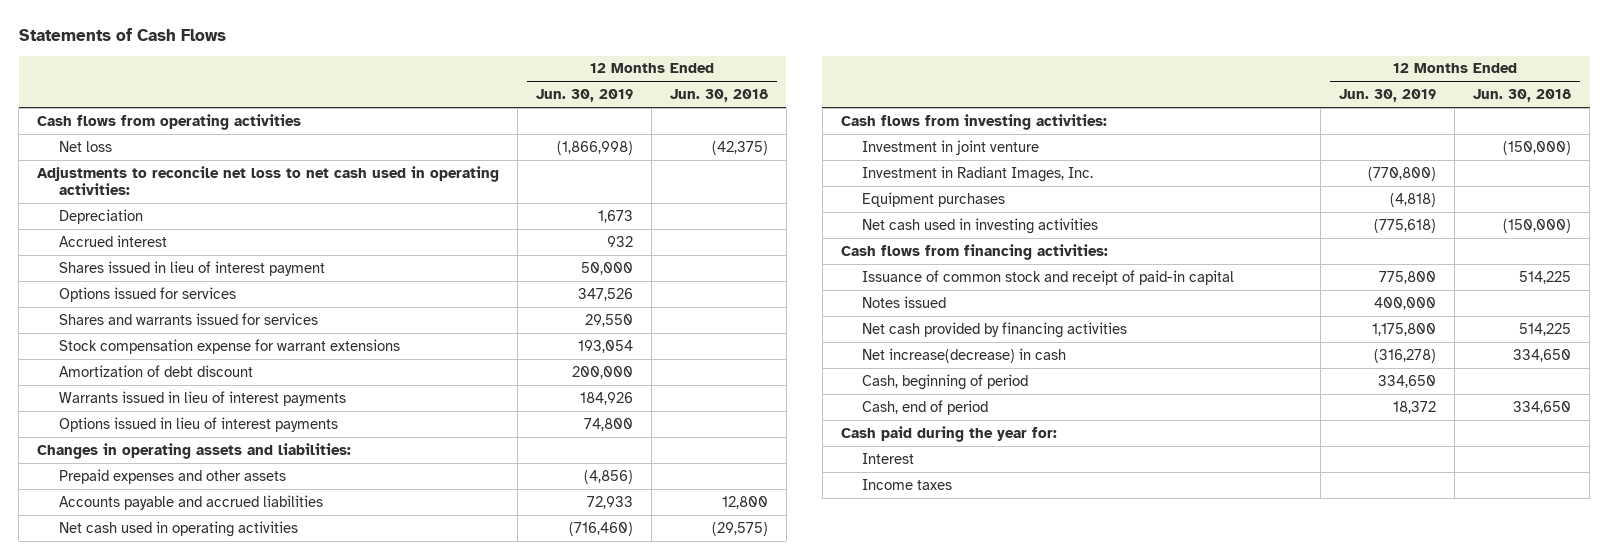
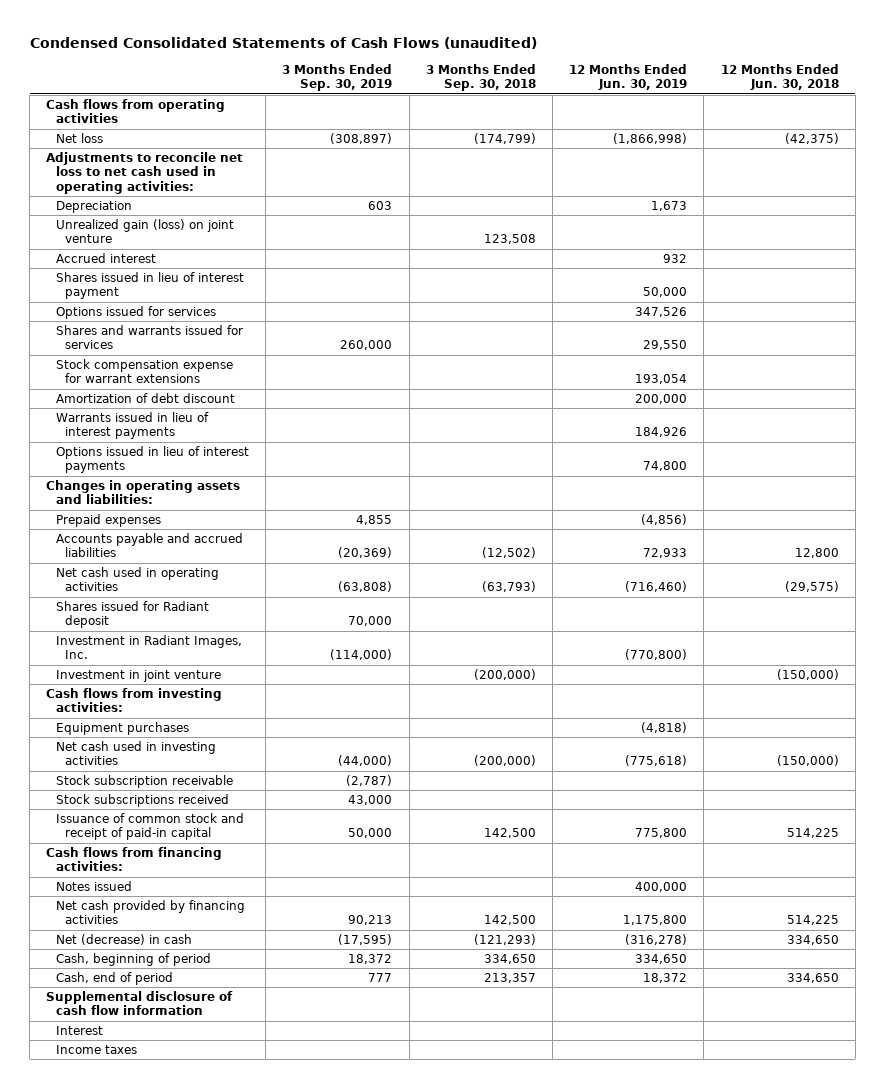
- Statements of Cash Flows
+ Condensed Consolidated Statements of Cash Flows (unaudited)
- | 12 Months Ended Jun. 30, 2019 | 12 Months Ended Jun. 30, 2018
+ | 3 Months Ended Sep. 30, 2019 | 3 Months Ended Sep. 30, 2018 | 12 Months Ended Jun. 30, 2019 | 12 Months Ended Jun. 30, 2018
+ Unrealized gain (loss) on joint venture | | 123,508 | |
- Prepaid expenses and other assets | (4,856) |
+ Prepaid expenses | 4,855 | | (4,856) |
+ Shares issued for Radiant deposit | 70,000 | | |
moved down: Investment in joint venture | | (200,000) | | (150,000)
moved down: Cash flows from investing activities:
+ Stock subscription receivable | (2,787) | | |
+ Stock subscriptions received | 43,000 | | |
moved down: Cash flows from financing activities:
- Net increase(decrease) in cash | (316,278) | 334,650
+ Net (decrease) in cash | (17,595) | (121,293) | (316,278) | 334,650
- Cash paid during the year for:
+ Supplemental disclosure of cash flow information

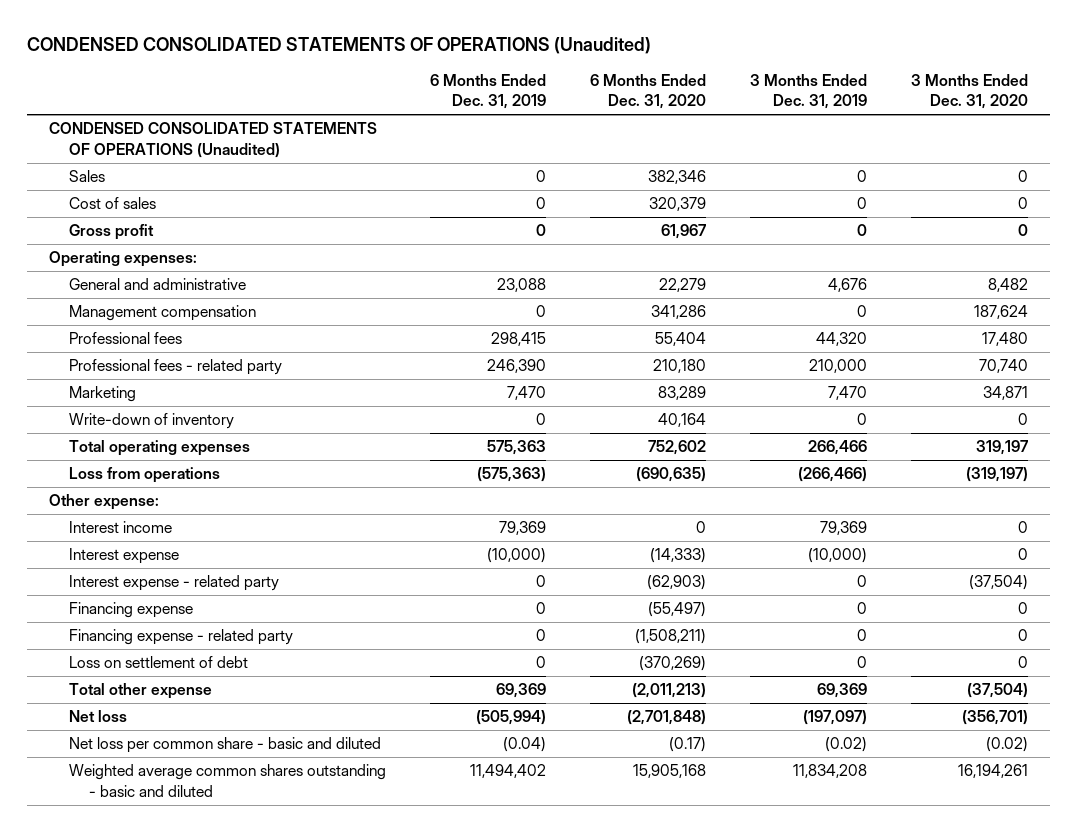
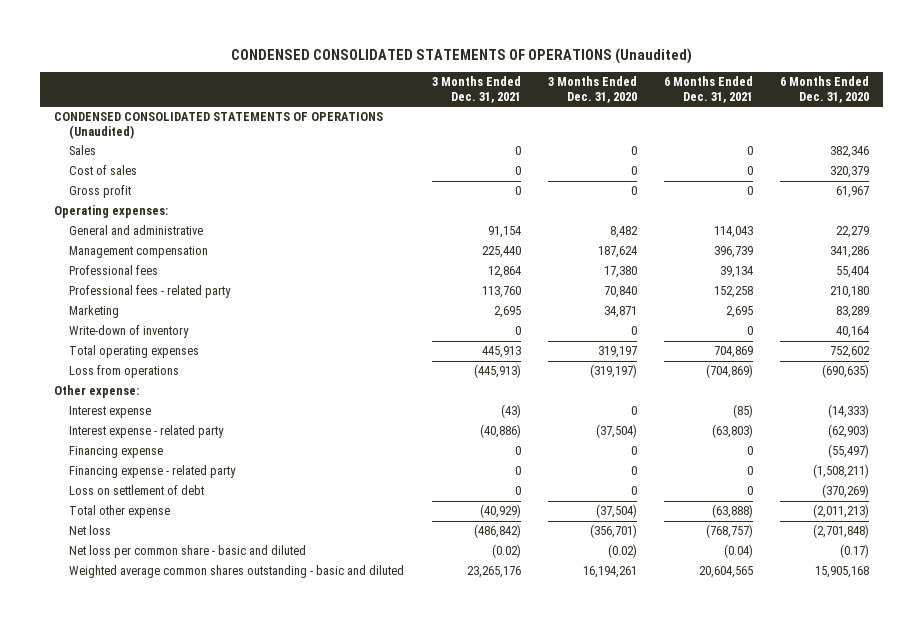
- | 6 Months Ended Dec. 31, 2019 | 6 Months Ended Dec. 31, 2020 | 3 Months Ended Dec. 31, 2019 | 3 Months Ended Dec. 31, 2020
+ | 3 Months Ended Dec. 31, 2021 | 3 Months Ended Dec. 31, 2020 | 6 Months Ended Dec. 31, 2021 | 6 Months Ended Dec. 31, 2020
- Professional fees | 298,415 | 55,404 | 44,320 | 17,480
- Professional fees - related party | 246,390 | 210,180 | 210,000 | 70,740
+ Professional fees | 12,864 | 17,380 | 39,134 | 55,404
+ Professional fees - related party | 113,760 | 70,840 | 152,258 | 210,180
- Interest income | 79,369 | 0 | 79,369 | 0

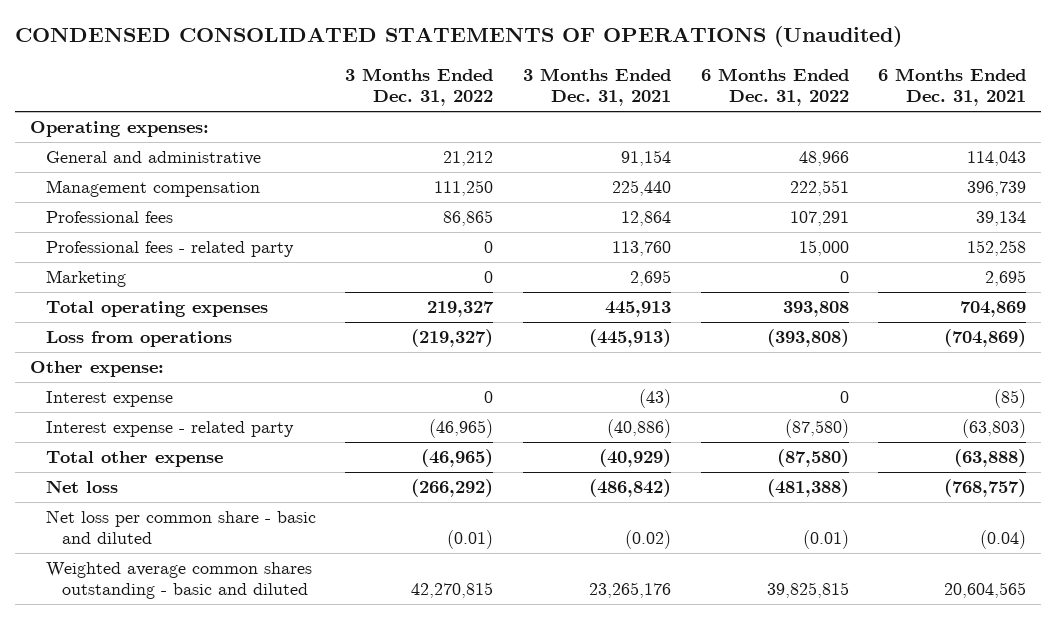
- | 3 Months Ended Dec. 31, 2021 | 3 Months Ended Dec. 31, 2020 | 6 Months Ended Dec. 31, 2021 | 6 Months Ended Dec. 31, 2020
+ | 3 Months Ended Dec. 31, 2022 | 3 Months Ended Dec. 31, 2021 | 6 Months Ended Dec. 31, 2022 | 6 Months Ended Dec. 31, 2021
- CONDENSED CONSOLIDATED STATEMENTS OF OPERATIONS (Unaudited)
- Sales | 0 | 0 | 0 | 382,346
- Cost of sales | 0 | 0 | 0 | 320,379
- Gross profit | 0 | 0 | 0 | 61,967
- Write-down of inventory | 0 | 0 | 0 | 40,164
- Financing expense | 0 | 0 | 0 | (55,497)
- Financing expense - related party | 0 | 0 | 0 | (1,508,211)
- Loss on settlement of debt | 0 | 0 | 0 | (370,269)

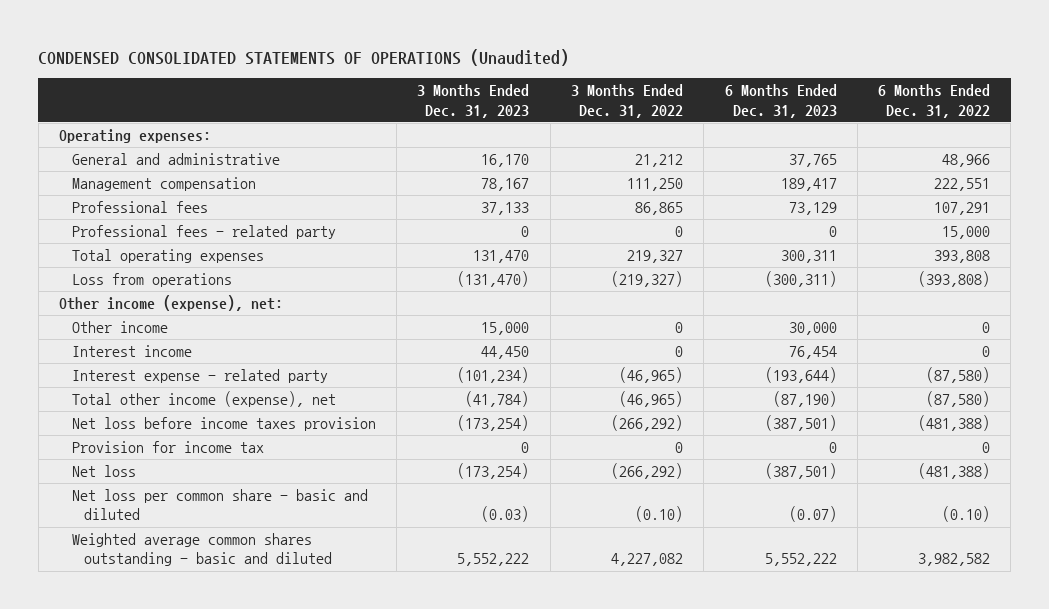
- | 3 Months Ended Dec. 31, 2022 | 3 Months Ended Dec. 31, 2021 | 6 Months Ended Dec. 31, 2022 | 6 Months Ended Dec. 31, 2021
+ | 3 Months Ended Dec. 31, 2023 | 3 Months Ended Dec. 31, 2022 | 6 Months Ended Dec. 31, 2023 | 6 Months Ended Dec. 31, 2022
- Marketing | 0 | 2,695 | 0 | 2,695
- Other expense:
- Interest expense | 0 | (43) | 0 | (85)
+ Other income (expense), net:
+ Other income | 15,000 | 0 | 30,000 | 0
+ Interest income | 44,450 | 0 | 76,454 | 0
- Total other expense | (46,965) | (40,929) | (87,580) | (63,888)
+ Total other income (expense), net | (41,784) | (46,965) | (87,190) | (87,580)
+ Net loss before income taxes provision | (173,254) | (266,292) | (387,501) | (481,388)
+ Provision for income tax | 0 | 0 | 0 | 0
- Net loss per common share - basic and diluted | (0.01) | (0.02) | (0.01) | (0.04)
- Weighted average common shares outstanding - basic and diluted | 42,270,815 | 23,265,176 | 39,825,815 | 20,604,565
+ Net loss per common share - basic and diluted | (0.03) | (0.10) | (0.07) | (0.10)
+ Weighted average common shares outstanding - basic and diluted | 5,552,222 | 4,227,082 | 5,552,222 | 3,982,582

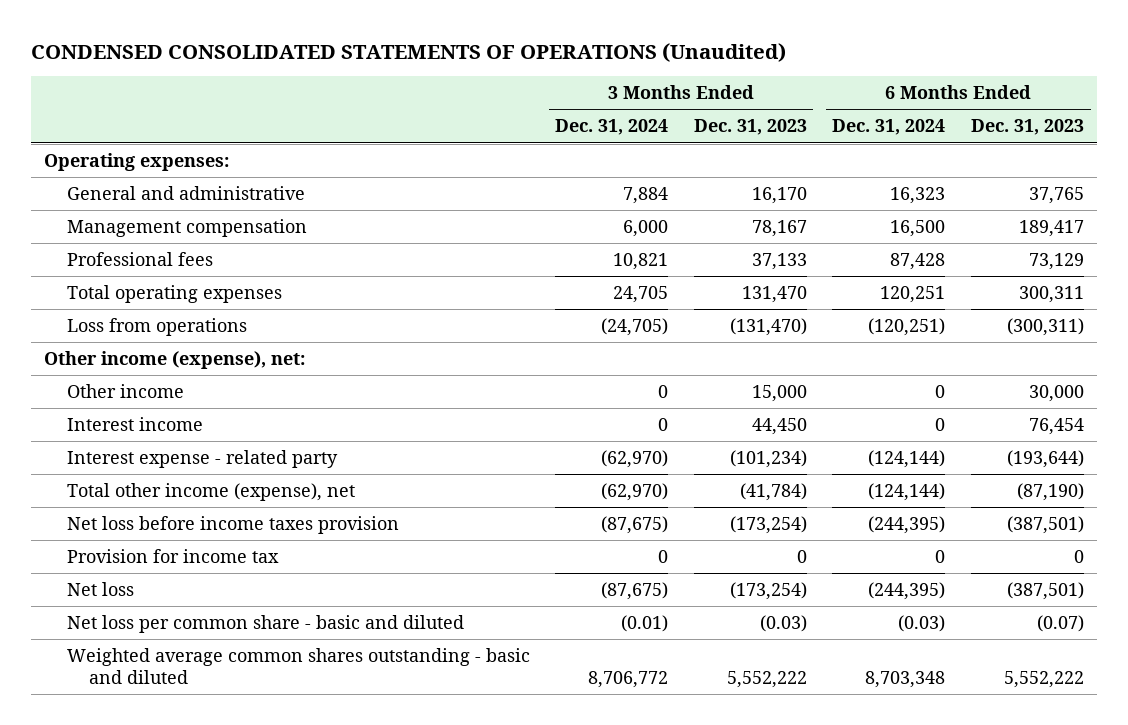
- | 3 Months Ended Dec. 31, 2023 | 3 Months Ended Dec. 31, 2022 | 6 Months Ended Dec. 31, 2023 | 6 Months Ended Dec. 31, 2022
+ | 3 Months Ended Dec. 31, 2024 | 3 Months Ended Dec. 31, 2023 | 6 Months Ended Dec. 31, 2024 | 6 Months Ended Dec. 31, 2023
- Professional fees - related party | 0 | 0 | 0 | 15,000

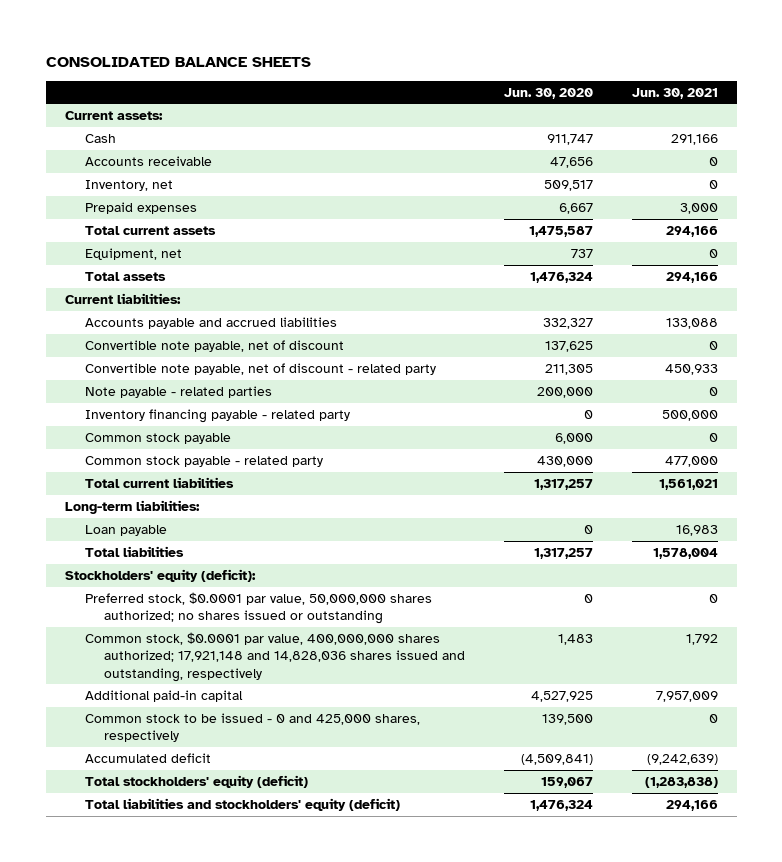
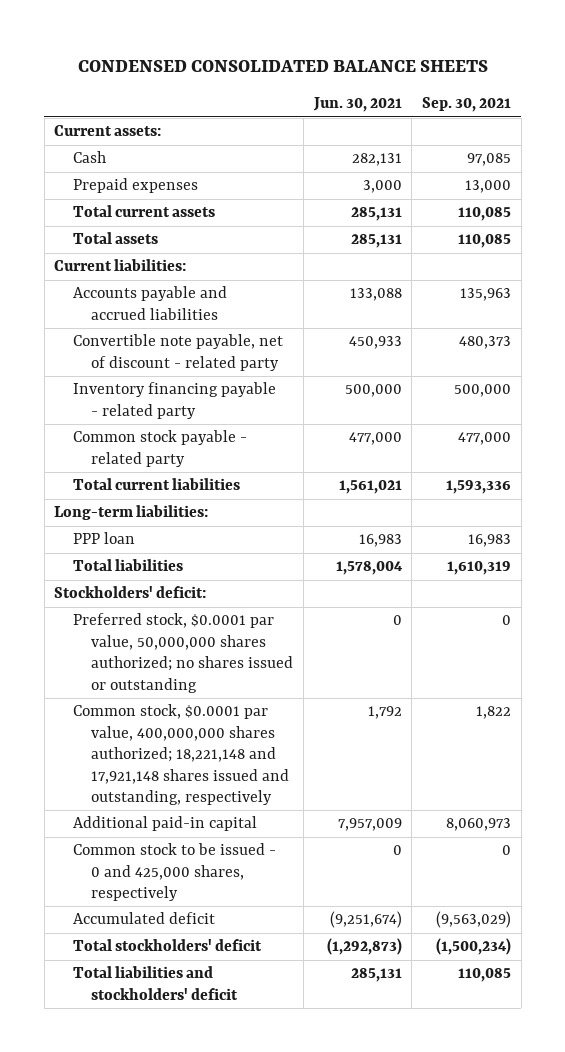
- CONSOLIDATED BALANCE SHEETS
+ CONDENSED CONSOLIDATED BALANCE SHEETS
- | Jun. 30, 2020 | Jun. 30, 2021
+ | Jun. 30, 2021 | Sep. 30, 2021
- Cash | 911,747 | 291,166
- Accounts receivable | 47,656 | 0
- Inventory, net | 509,517 | 0
+ Cash | 282,131 | 97,085
- Total current assets | 1,475,587 | 294,166
- Equipment, net | 737 | 0
- Total assets | 1,476,324 | 294,166
+ Total current assets | 285,131 | 110,085
+ Total assets | 285,131 | 110,085
- Convertible note payable, net of discount | 137,625 | 0
- Note payable - related parties | 200,000 | 0
- Common stock payable | 6,000 | 0
- Loan payable | 0 | 16,983
+ PPP loan | 16,983 | 16,983
- Stockholders' equity (deficit):
+ Stockholders' deficit:
- Common stock, $0.0001 par value, 400,000,000 shares authorized; 17,921,148 and 14,828,036 shares issued and outstanding, respectively | 1,483 | 1,792
+ Common stock, $0.0001 par value, 400,000,000 shares authorized; 18,221,148 and 17,921,148 shares issued and outstanding, respectively | 1,792 | 1,822
- Accumulated deficit | (4,509,841) | (9,242,639)
- Total stockholders' equity (deficit) | 159,067 | (1,283,838)
- Total liabilities and stockholders' equity (deficit) | 1,476,324 | 294,166
+ Accumulated deficit | (9,251,674) | (9,563,029)
+ Total stockholders' deficit | (1,292,873) | (1,500,234)
+ Total liabilities and stockholders' deficit | 285,131 | 110,085

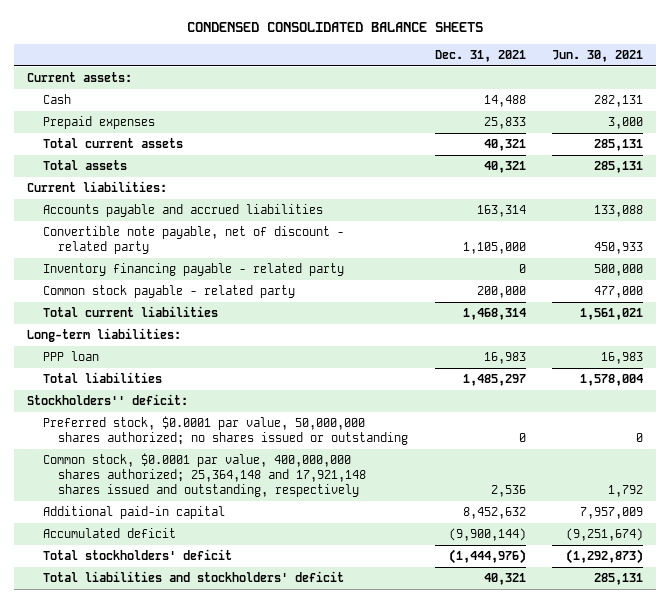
- | Jun. 30, 2021 | Sep. 30, 2021
+ | Dec. 31, 2021 | Jun. 30, 2021
- Stockholders' deficit:
+ Stockholders'' deficit:
- Common stock, $0.0001 par value, 400,000,000 shares authorized; 18,221,148 and 17,921,148 shares issued and outstanding, respectively | 1,792 | 1,822
+ Common stock, $0.0001 par value, 400,000,000 shares authorized; 25,364,148 and 17,921,148 shares issued and outstanding, respectively | 2,536 | 1,792
- Common stock to be issued - 0 and 425,000 shares, respectively | 0 | 0

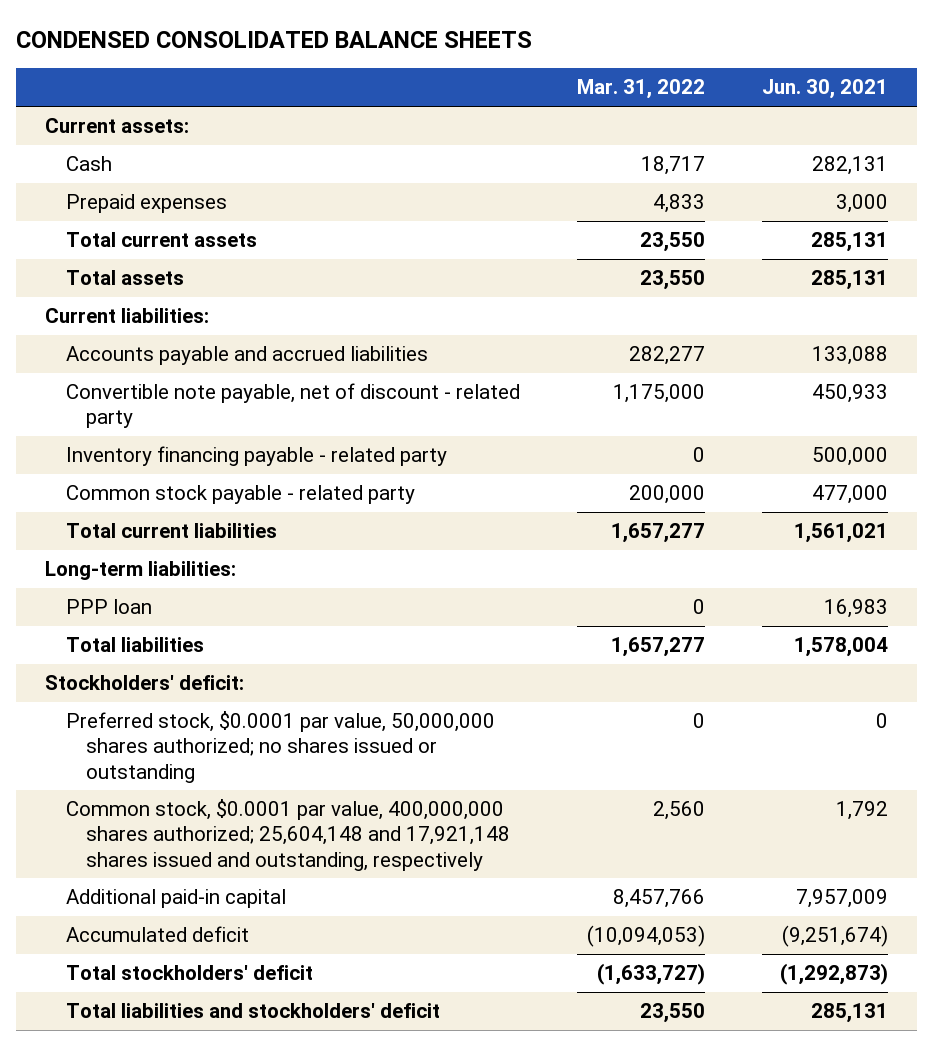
- | Dec. 31, 2021 | Jun. 30, 2021
+ | Mar. 31, 2022 | Jun. 30, 2021
- Stockholders'' deficit:
+ Stockholders' deficit:
- Common stock, $0.0001 par value, 400,000,000 shares authorized; 25,364,148 and 17,921,148 shares issued and outstanding, respectively | 2,536 | 1,792
+ Common stock, $0.0001 par value, 400,000,000 shares authorized; 25,604,148 and 17,921,148 shares issued and outstanding, respectively | 2,560 | 1,792

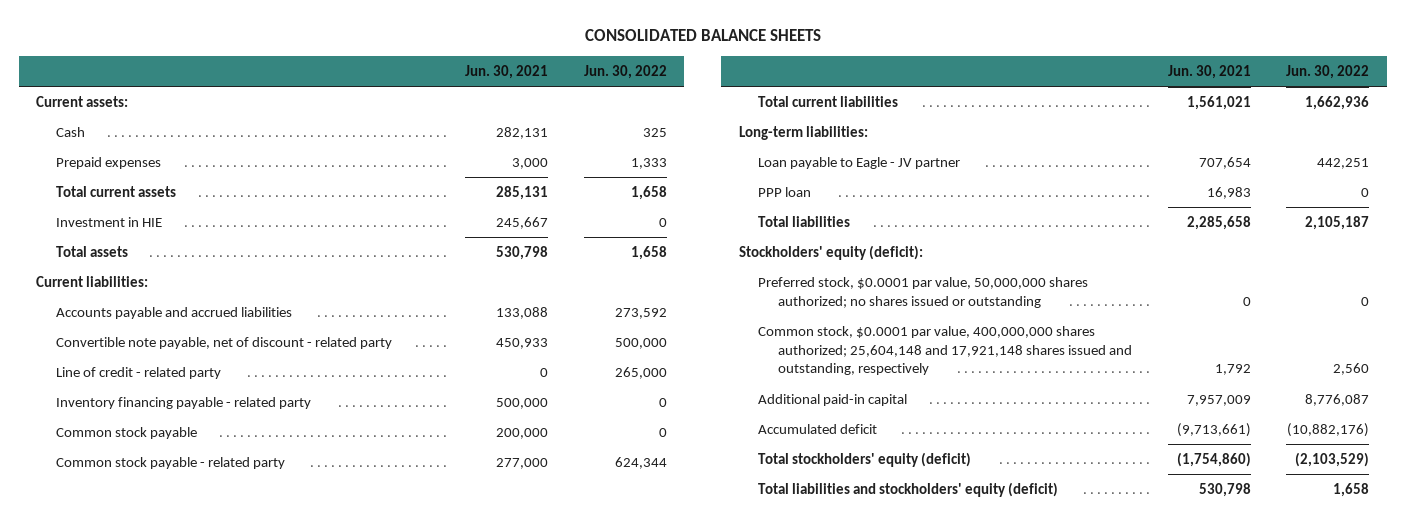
- CONDENSED CONSOLIDATED BALANCE SHEETS
+ CONSOLIDATED BALANCE SHEETS
- | Mar. 31, 2022 | Jun. 30, 2021
+ | Jun. 30, 2021 | Jun. 30, 2022
- Total assets | 23,550 | 285,131
+ Investment in HIE | 245,667 | 0
+ Total assets | 530,798 | 1,658
+ Line of credit - related party | 0 | 265,000
- Common stock payable - related party | 200,000 | 477,000
+ Common stock payable | 200,000 | 0
+ Common stock payable - related party | 277,000 | 624,344
+ Loan payable to Eagle - JV partner | 707,654 | 442,251
- Total liabilities | 1,657,277 | 1,578,004
- Stockholders' deficit:
+ Total liabilities | 2,285,658 | 2,105,187
+ Stockholders' equity (deficit):
- Accumulated deficit | (10,094,053) | (9,251,674)
- Total stockholders' deficit | (1,633,727) | (1,292,873)
- Total liabilities and stockholders' deficit | 23,550 | 285,131
+ Accumulated deficit | (9,713,661) | (10,882,176)
+ Total stockholders' equity (deficit) | (1,754,860) | (2,103,529)
+ Total liabilities and stockholders' equity (deficit) | 530,798 | 1,658

